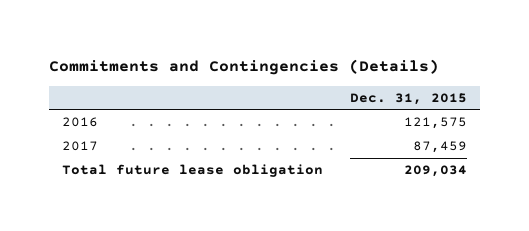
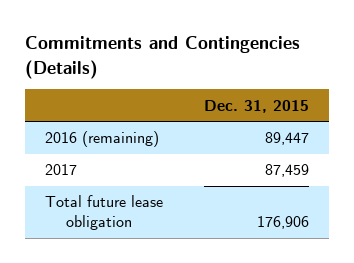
- 2016 | 121,575
+ 2016 (remaining) | 89,447
- Total future lease obligation | 209,034
+ Total future lease obligation | 176,906

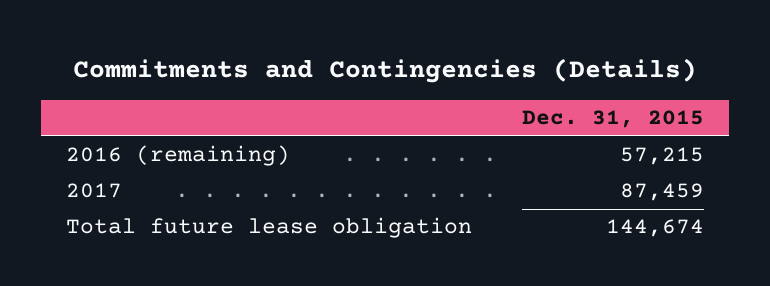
- 2016 (remaining) | 89,447
+ 2016 (remaining) | 57,215
- Total future lease obligation | 176,906
+ Total future lease obligation | 144,674

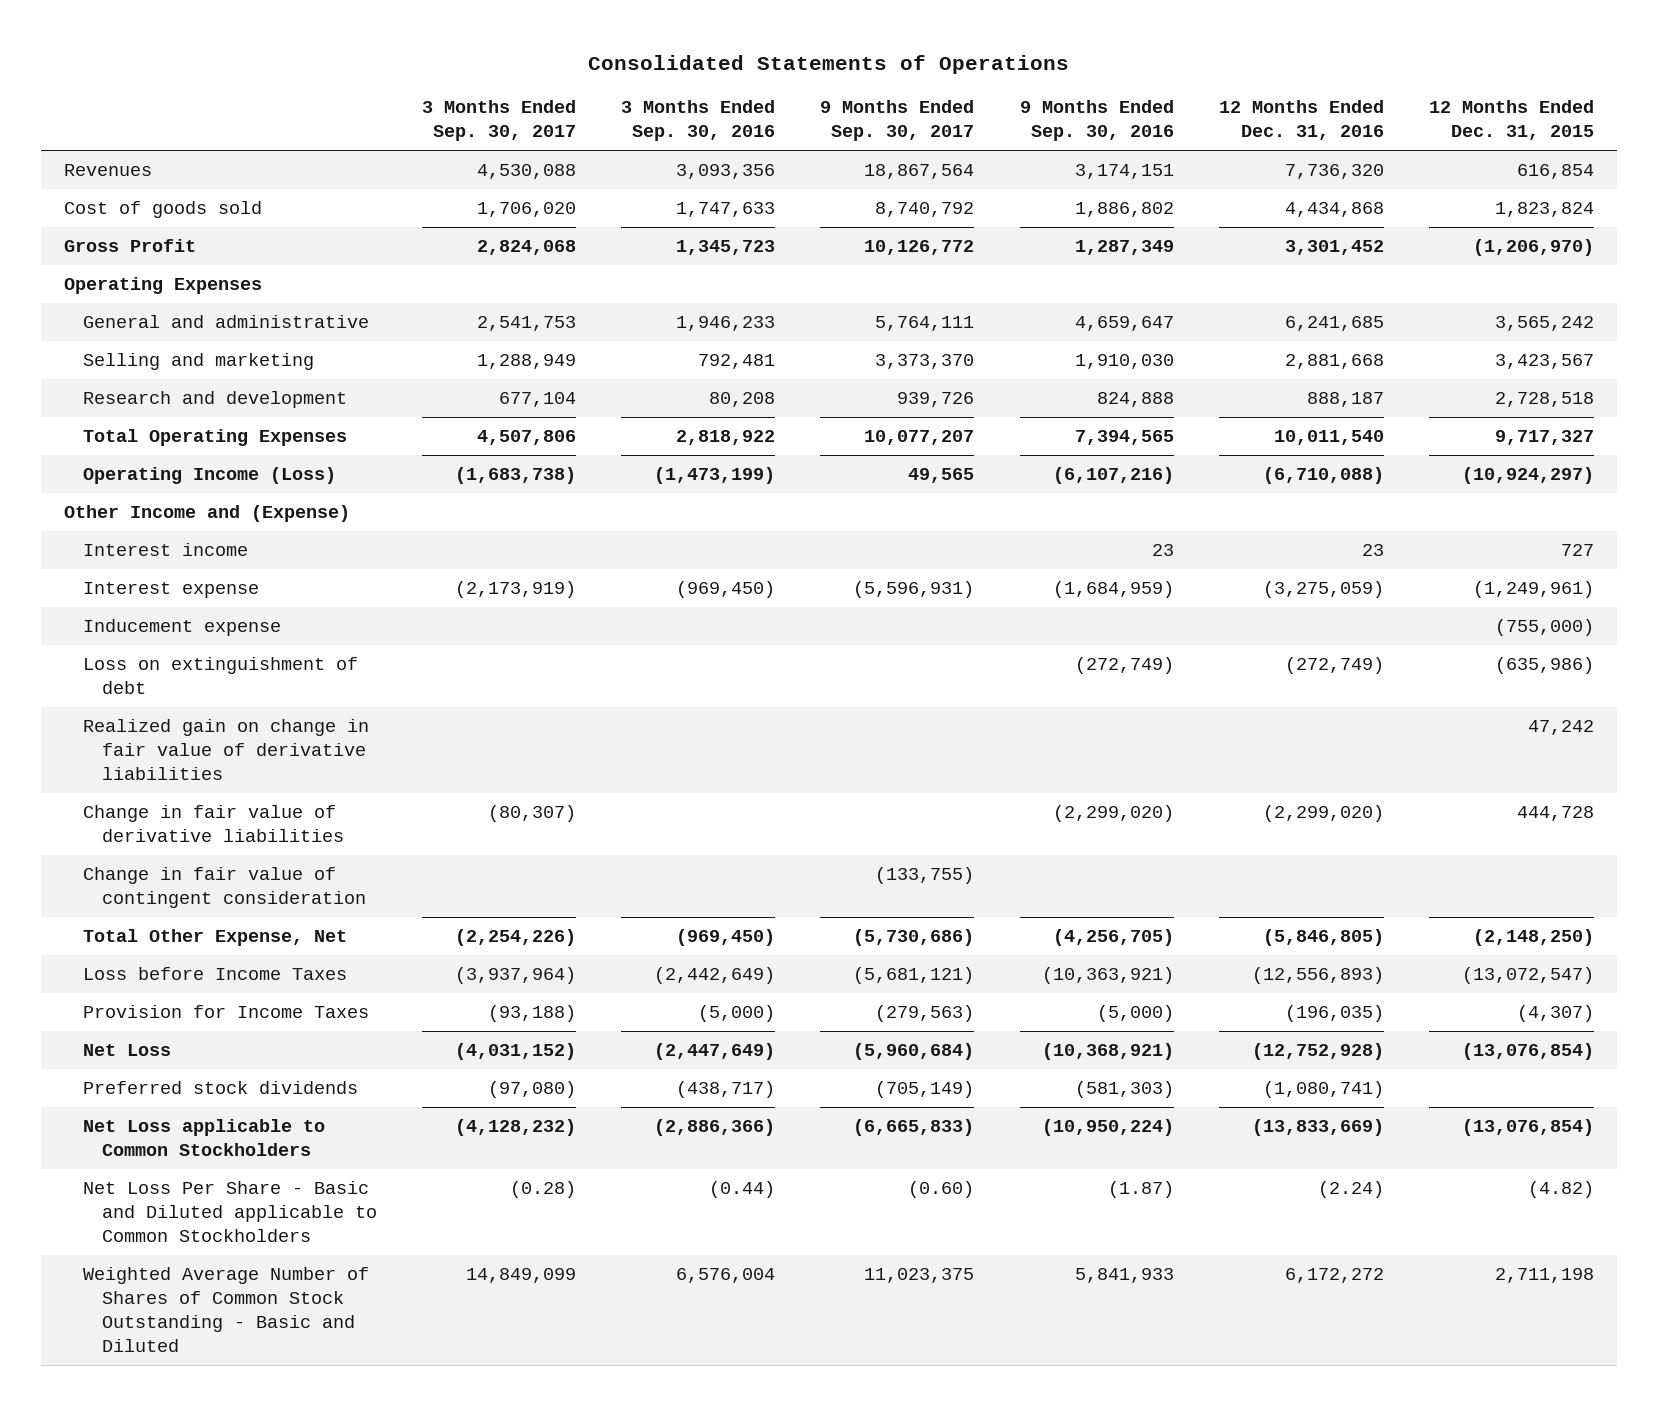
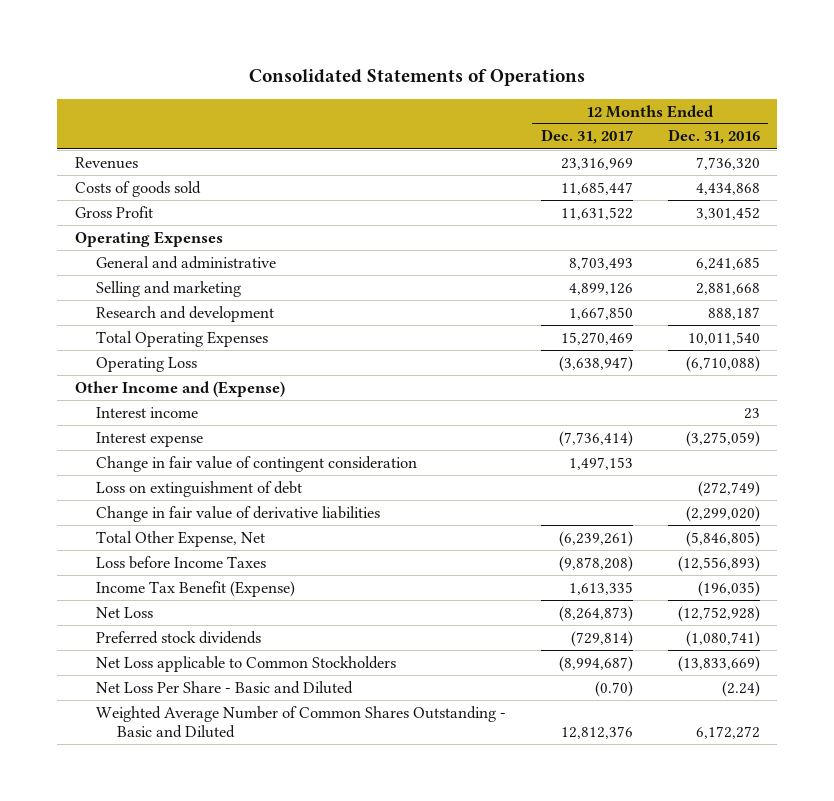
- | 3 Months Ended Sep. 30, 2017 | 3 Months Ended Sep. 30, 2016 | 9 Months Ended Sep. 30, 2017 | 9 Months Ended Sep. 30, 2016 | 12 Months Ended Dec. 31, 2016 | 12 Months Ended Dec. 31, 2015
+ | 12 Months Ended Dec. 31, 2017 | 12 Months Ended Dec. 31, 2016
- Cost of goods sold | 1,706,020 | 1,747,633 | 8,740,792 | 1,886,802 | 4,434,868 | 1,823,824
+ Costs of goods sold | 11,685,447 | 4,434,868
- Operating Income (Loss) | (1,683,738) | (1,473,199) | 49,565 | (6,107,216) | (6,710,088) | (10,924,297)
+ Operating Loss | (3,638,947) | (6,710,088)
- Inducement expense | | | | | | (755,000)
moved up: Change in fair value of contingent consideration | 1,497,153 |
- Realized gain on change in fair value of derivative liabilities | | | | | | 47,242
- Provision for Income Taxes | (93,188) | (5,000) | (279,563) | (5,000) | (196,035) | (4,307)
+ Income Tax Benefit (Expense) | 1,613,335 | (196,035)
- Net Loss Per Share - Basic and Diluted applicable to Common Stockholders | (0.28) | (0.44) | (0.60) | (1.87) | (2.24) | (4.82)
- Weighted Average Number of Shares of Common Stock Outstanding - Basic and Diluted | 14,849,099 | 6,576,004 | 11,023,375 | 5,841,933 | 6,172,272 | 2,711,198
+ Net Loss Per Share - Basic and Diluted | (0.70) | (2.24)
+ Weighted Average Number of Common Shares Outstanding - Basic and Diluted | 12,812,376 | 6,172,272

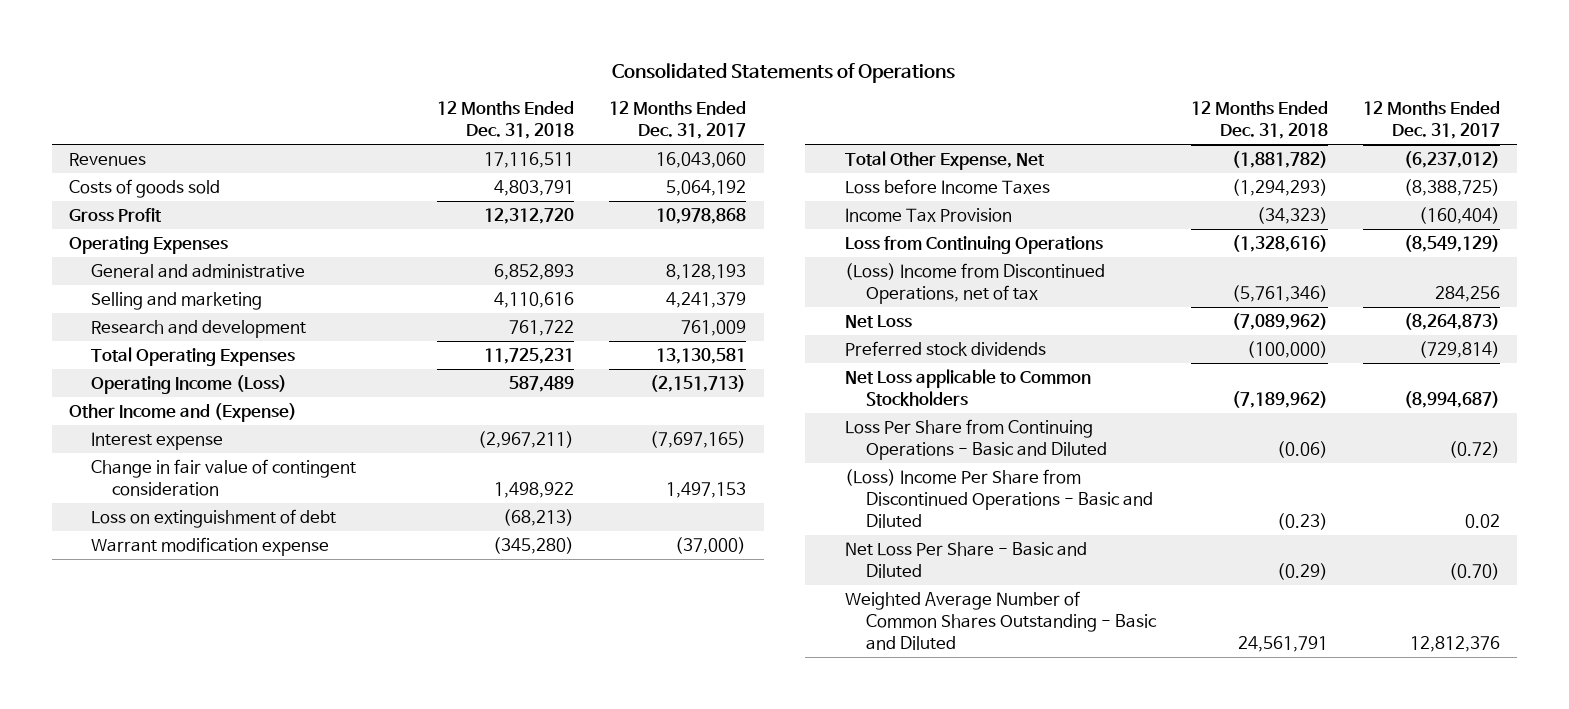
- | 12 Months Ended Dec. 31, 2017 | 12 Months Ended Dec. 31, 2016
+ | 12 Months Ended Dec. 31, 2018 | 12 Months Ended Dec. 31, 2017
- Revenues | 23,316,969 | 7,736,320
- Costs of goods sold | 11,685,447 | 4,434,868
- Gross Profit | 11,631,522 | 3,301,452
+ Revenues | 17,116,511 | 16,043,060
+ Costs of goods sold | 4,803,791 | 5,064,192
+ Gross Profit | 12,312,720 | 10,978,868
- General and administrative | 8,703,493 | 6,241,685
- Selling and marketing | 4,899,126 | 2,881,668
- Research and development | 1,667,850 | 888,187
- Total Operating Expenses | 15,270,469 | 10,011,540
- Operating Loss | (3,638,947) | (6,710,088)
+ General and administrative | 6,852,893 | 8,128,193
+ Selling and marketing | 4,110,616 | 4,241,379
+ Research and development | 761,722 | 761,009
+ Total Operating Expenses | 11,725,231 | 13,130,581
+ Operating Income (Loss) | 587,489 | (2,151,713)
- Interest income | | 23
- Interest expense | (7,736,414) | (3,275,059)
+ Interest expense | (2,967,211) | (7,697,165)
- Change in fair value of derivative liabilities | | (2,299,020)
- Total Other Expense, Net | (6,239,261) | (5,846,805)
- Loss before Income Taxes | (9,878,208) | (12,556,893)
- Income Tax Benefit (Expense) | 1,613,335 | (196,035)
+ Warrant modification expense | (345,280) | (37,000)
+ Total Other Expense, Net | (1,881,782) | (6,237,012)
+ Loss before Income Taxes | (1,294,293) | (8,388,725)
+ Income Tax Provision | (34,323) | (160,404)
+ Loss from Continuing Operations | (1,328,616) | (8,549,129)
+ (Loss) Income from Discontinued Operations, net of tax | (5,761,346) | 284,256
+ Loss Per Share from Continuing Operations - Basic and Diluted | (0.06) | (0.72)
+ (Loss) Income Per Share from Discontinued Operations - Basic and Diluted | (0.23) | 0.02

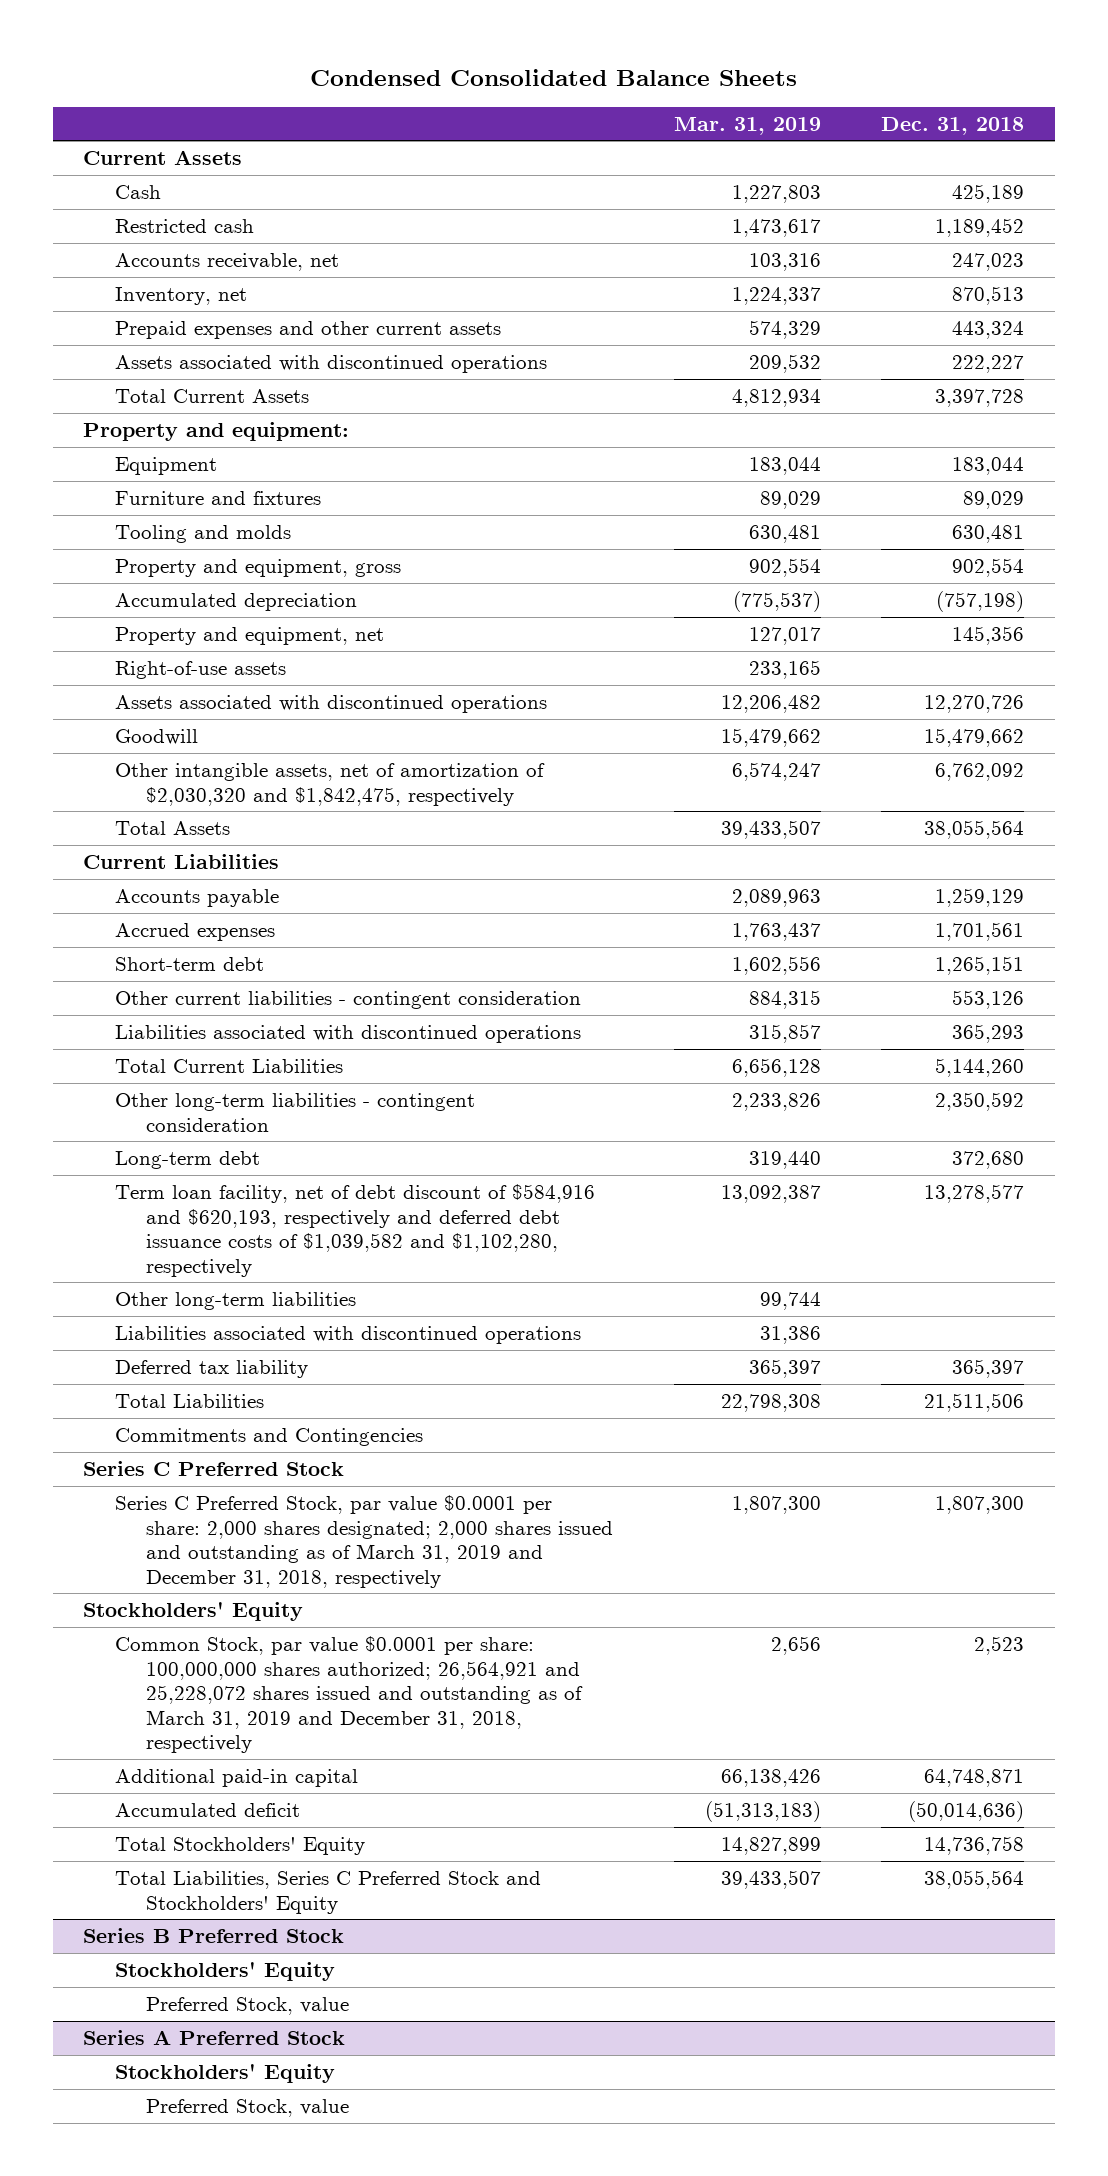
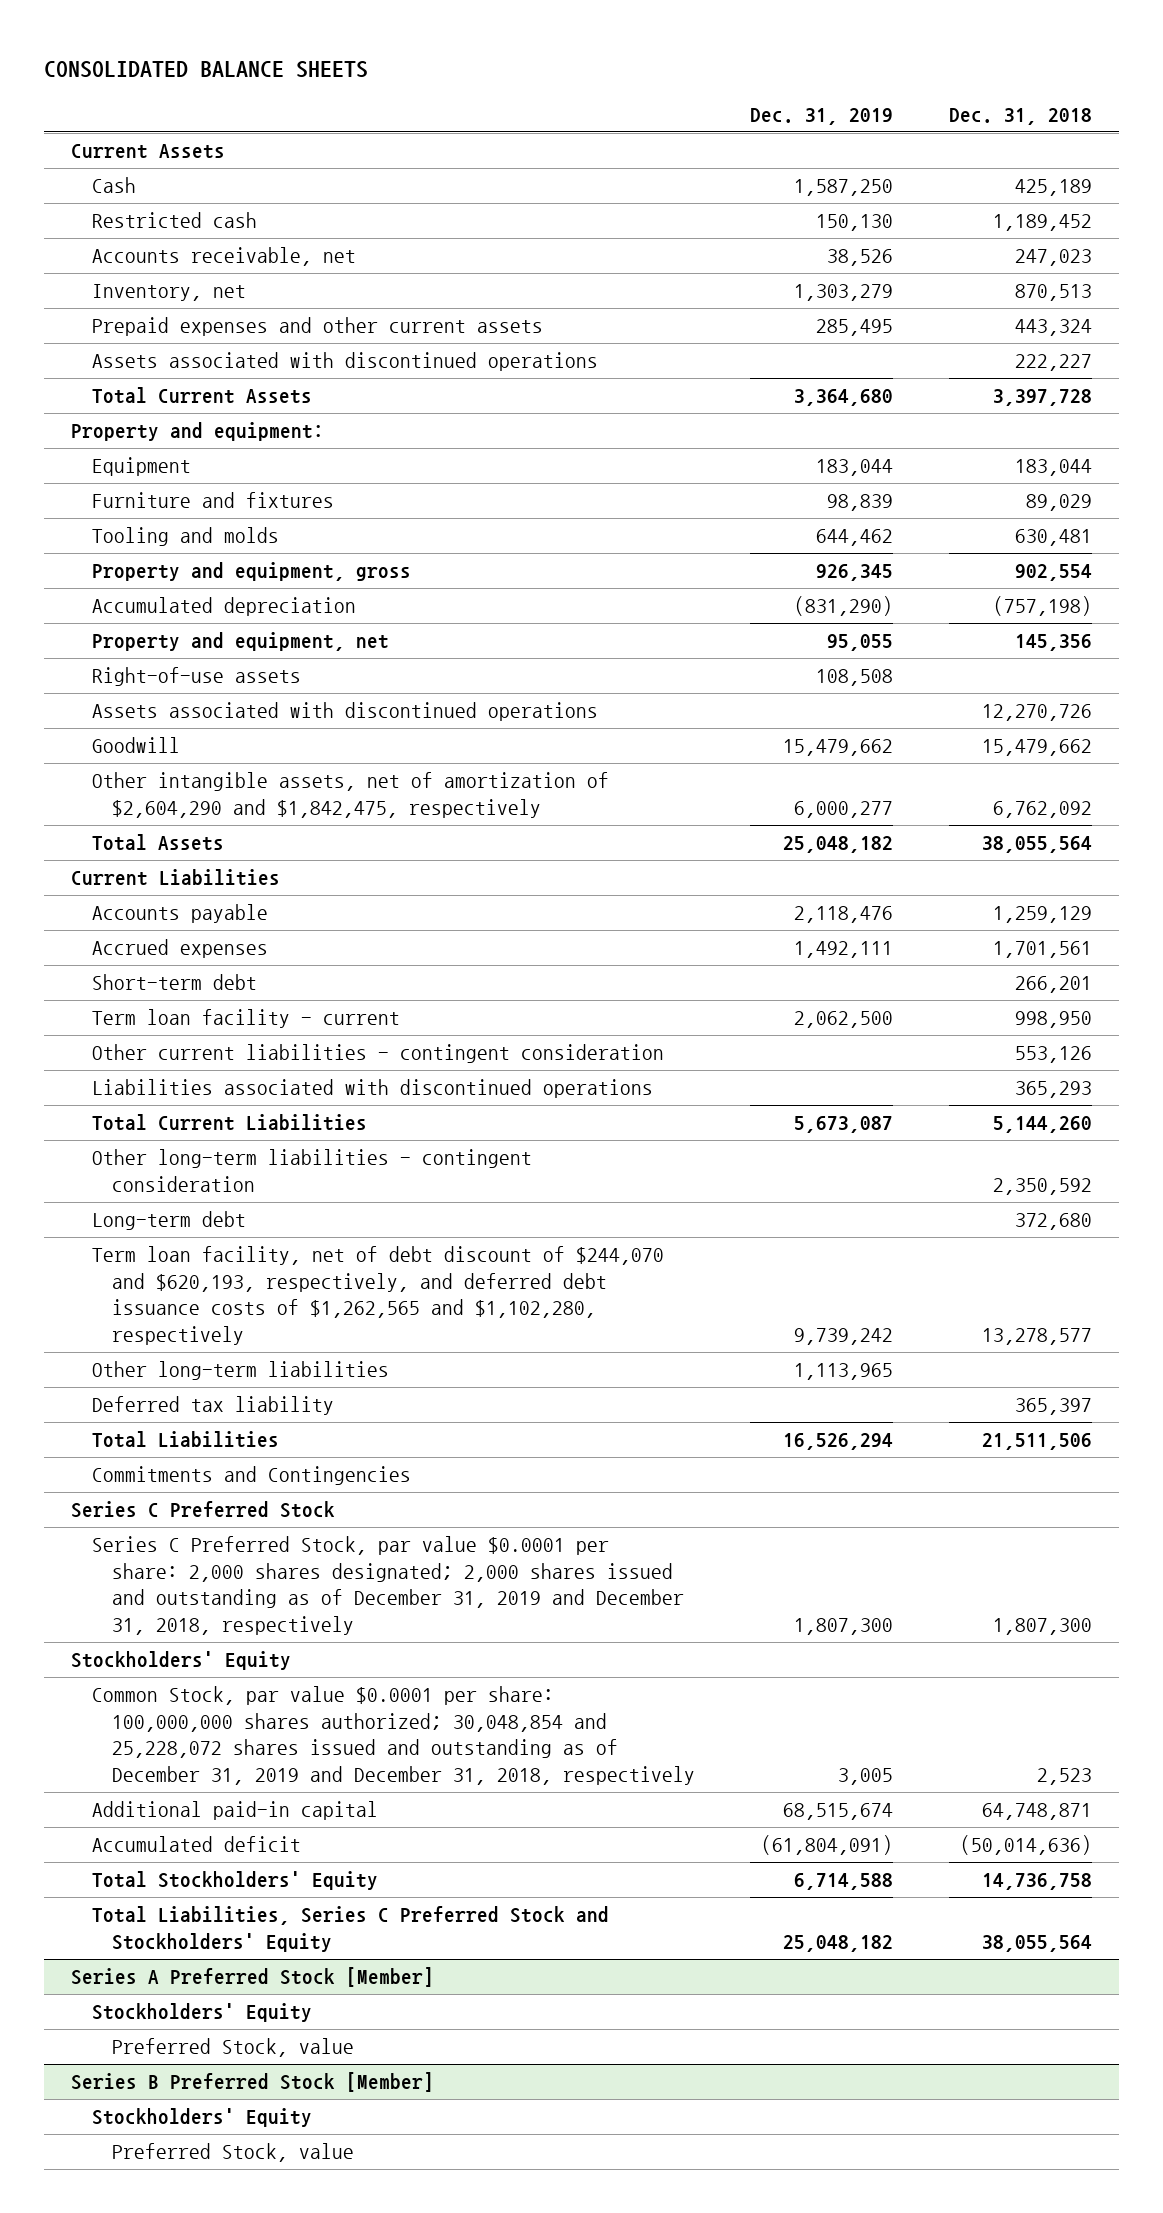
- Condensed Consolidated Balance Sheets
+ CONSOLIDATED BALANCE SHEETS
- | Mar. 31, 2019 | Dec. 31, 2018
+ | Dec. 31, 2019 | Dec. 31, 2018
- Other intangible assets, net of amortization of $2,030,320 and $1,842,475, respectively | 6,574,247 | 6,762,092
+ Other intangible assets, net of amortization of $2,604,290 and $1,842,475, respectively | 6,000,277 | 6,762,092
- Short-term debt | 1,602,556 | 1,265,151
+ Short-term debt | | 266,201
+ Term loan facility - current | 2,062,500 | 998,950
- Term loan facility, net of debt discount of $584,916 and $620,193, respectively and deferred debt issuance costs of $1,039,582 and $1,102,280, respectively | 13,092,387 | 13,278,577
+ Term loan facility, net of debt discount of $244,070 and $620,193, respectively, and deferred debt issuance costs of $1,262,565 and $1,102,280, respectively | 9,739,242 | 13,278,577
- Liabilities associated with discontinued operations | 31,386 |
- Series C Preferred Stock, par value $0.0001 per share: 2,000 shares designated; 2,000 shares issued and outstanding as of March 31, 2019 and December 31, 2018, respectively | 1,807,300 | 1,807,300
+ Series C Preferred Stock, par value $0.0001 per share: 2,000 shares designated; 2,000 shares issued and outstanding as of December 31, 2019 and December 31, 2018, respectively | 1,807,300 | 1,807,300
- Common Stock, par value $0.0001 per share: 100,000,000 shares authorized; 26,564,921 and 25,228,072 shares issued and outstanding as of March 31, 2019 and December 31, 2018, respectively | 2,656 | 2,523
+ Common Stock, par value $0.0001 per share: 100,000,000 shares authorized; 30,048,854 and 25,228,072 shares issued and outstanding as of December 31, 2019 and December 31, 2018, respectively | 3,005 | 2,523
- Series B Preferred Stock
+ Series A Preferred Stock [Member]
- Series A Preferred Stock
+ Series B Preferred Stock [Member]

